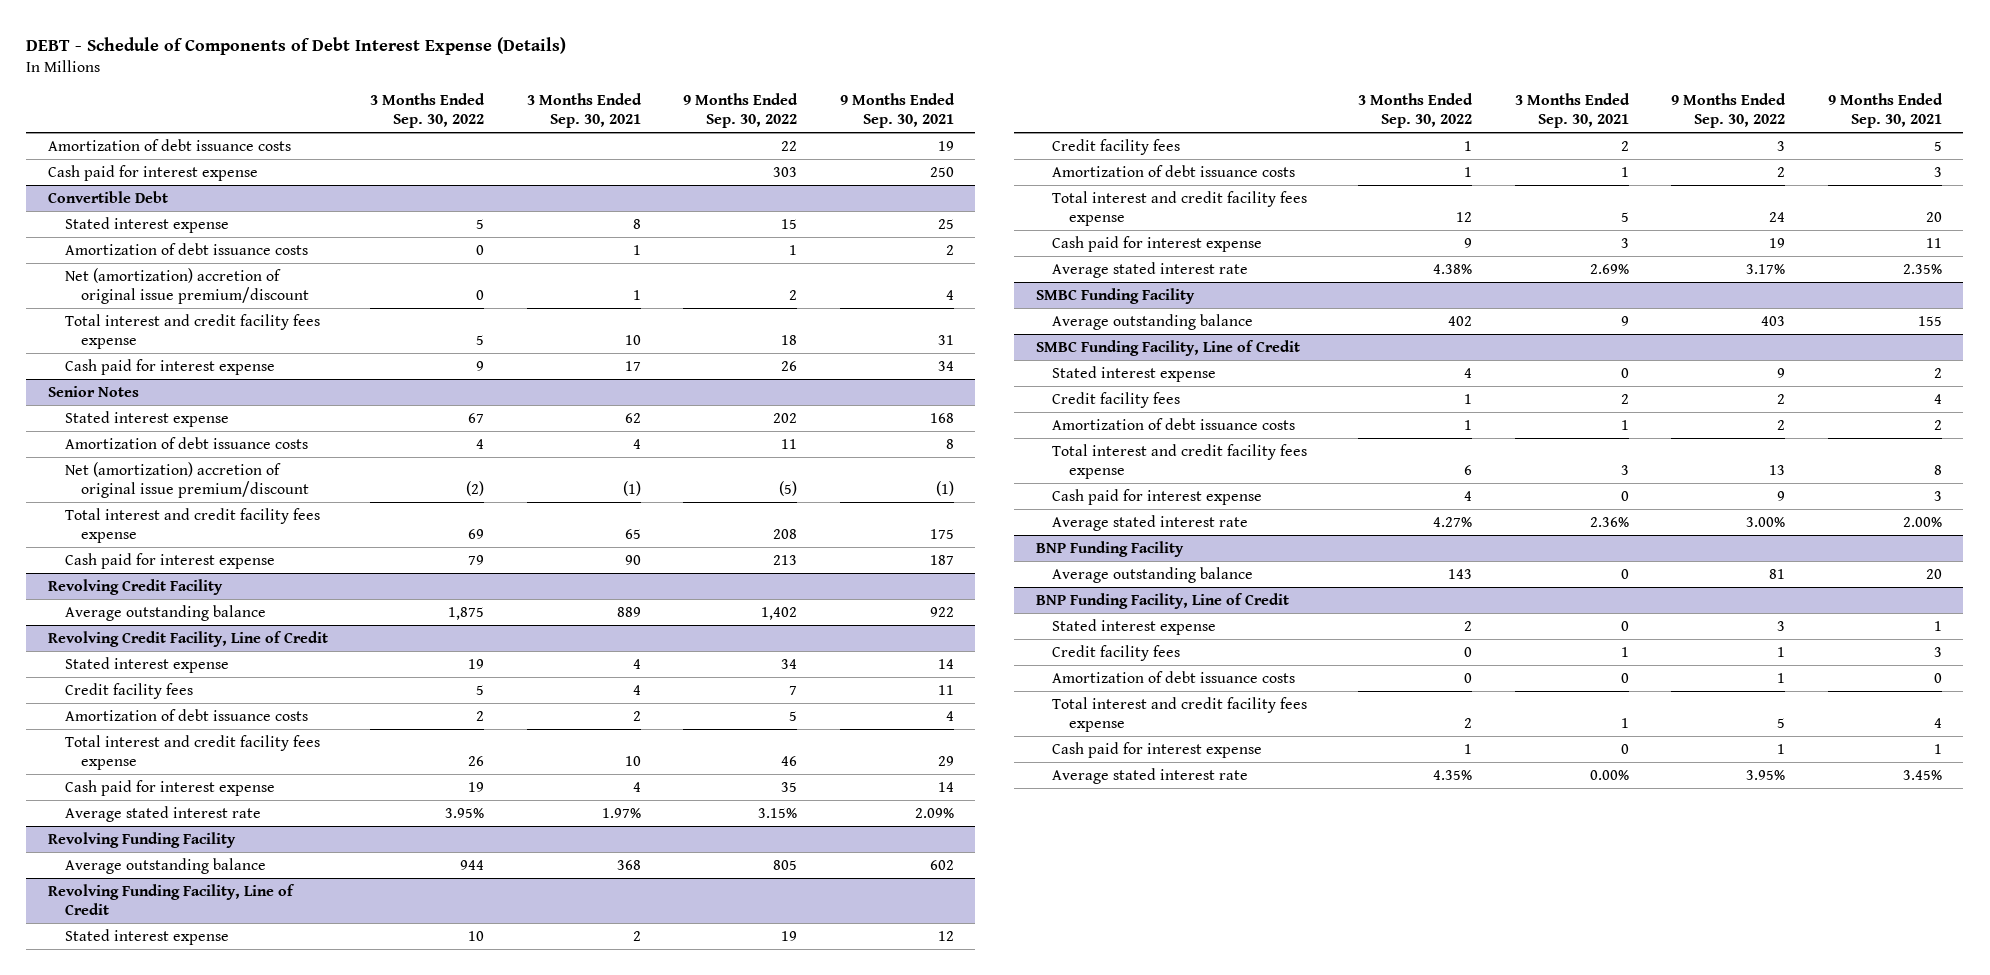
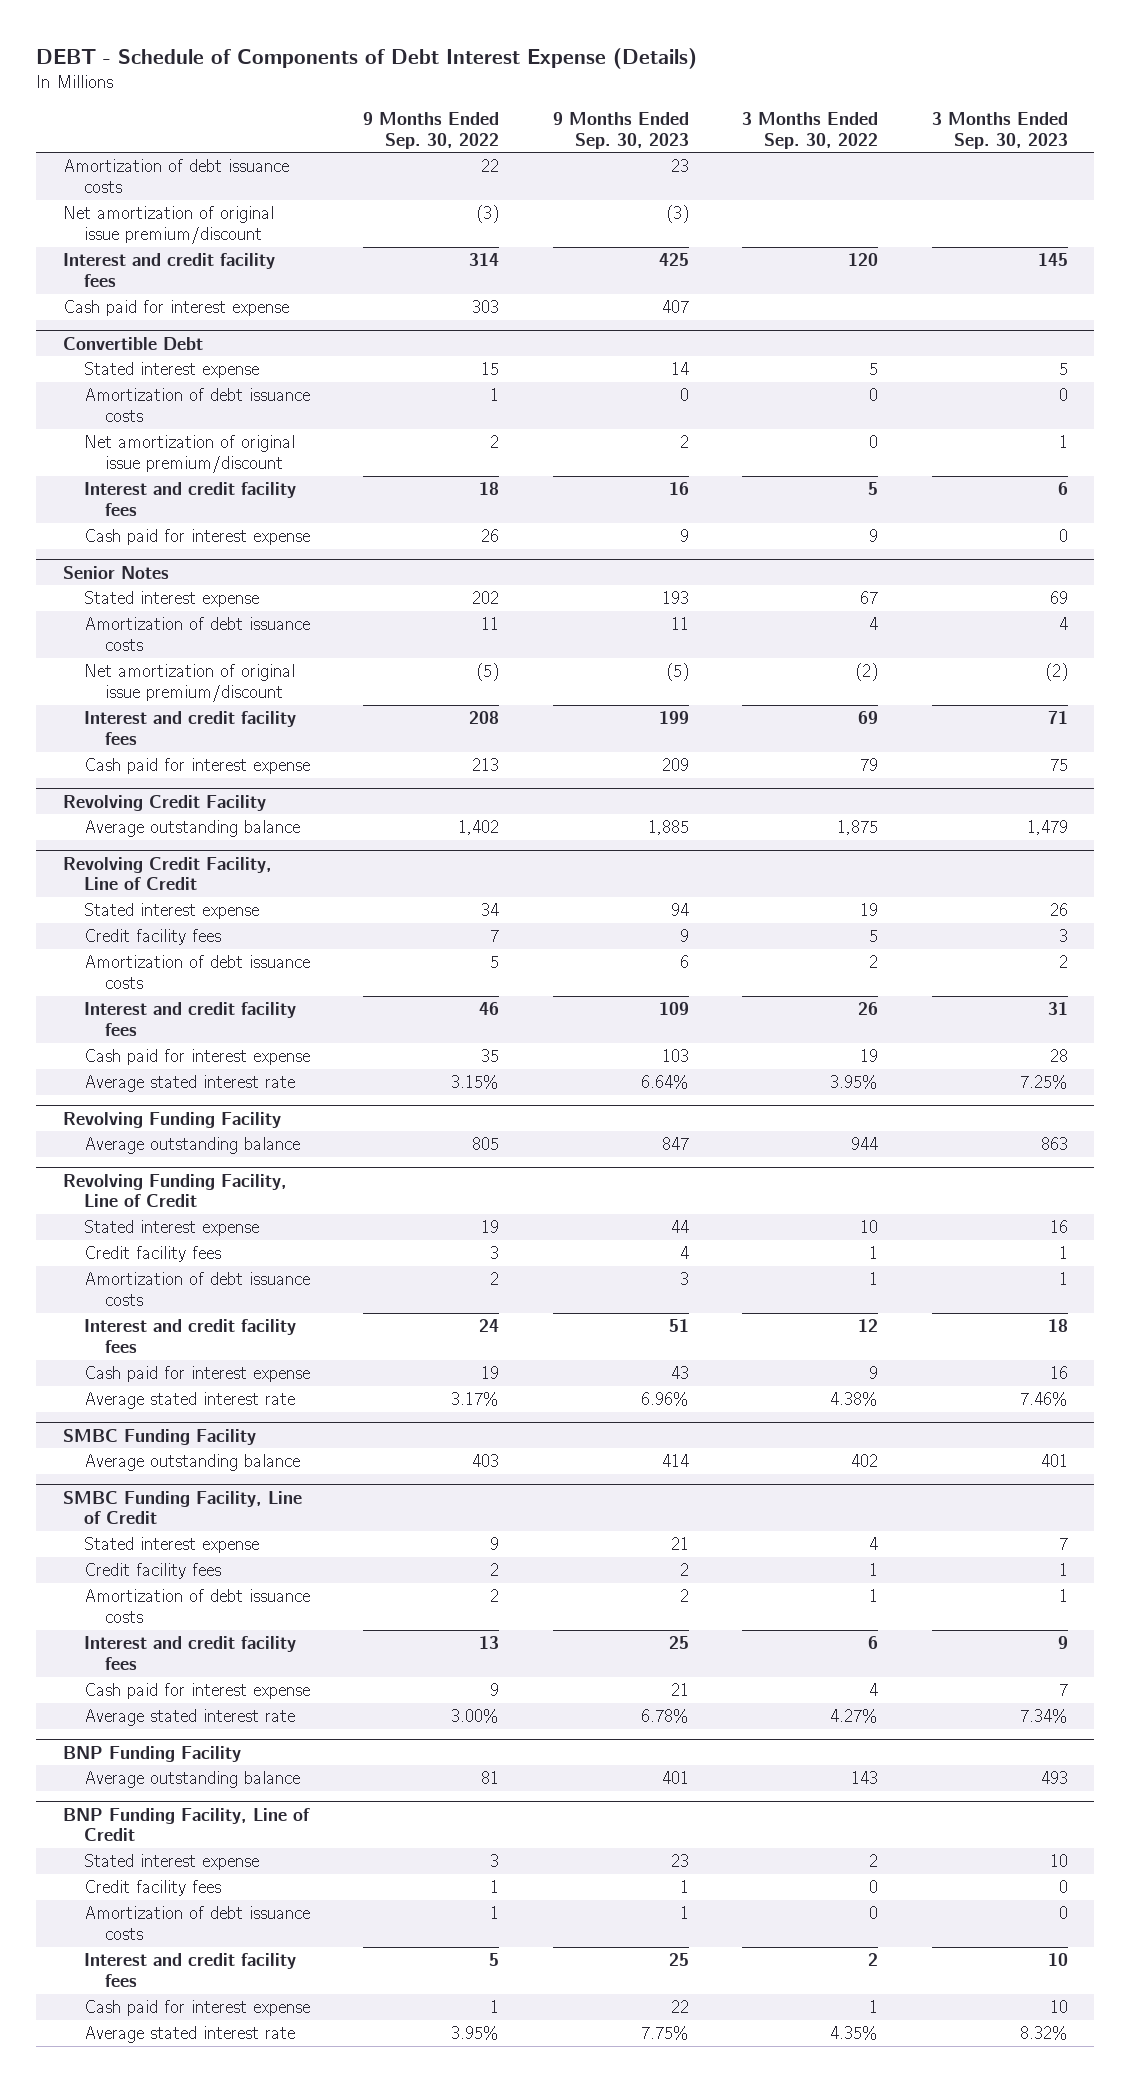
- | 3 Months Ended Sep. 30, 2022 | 3 Months Ended Sep. 30, 2021 | 9 Months Ended Sep. 30, 2022 | 9 Months Ended Sep. 30, 2021
+ | 9 Months Ended Sep. 30, 2022 | 9 Months Ended Sep. 30, 2023 | 3 Months Ended Sep. 30, 2022 | 3 Months Ended Sep. 30, 2023
+ Net amortization of original issue premium/discount | (3) | (3) | |
+ Interest and credit facility fees | 314 | 425 | 120 | 145
@ Convertible Debt
- Net (amortization) accretion of original issue premium/discount | 0 | 1 | 2 | 4
- Total interest and credit facility fees expense | 5 | 10 | 18 | 31
+ Net amortization of original issue premium/discount | 2 | 2 | 0 | 1
+ Interest and credit facility fees | 18 | 16 | 5 | 6
@ Senior Notes
- Net (amortization) accretion of original issue premium/discount | (2) | (1) | (5) | (1)
- Total interest and credit facility fees expense | 69 | 65 | 208 | 175
+ Net amortization of original issue premium/discount | (5) | (5) | (2) | (2)
+ Interest and credit facility fees | 208 | 199 | 69 | 71
@ Revolving Credit Facility, Line of Credit
- Total interest and credit facility fees expense | 26 | 10 | 46 | 29
+ Interest and credit facility fees | 46 | 109 | 26 | 31
@ Revolving Funding Facility, Line of Credit
- Total interest and credit facility fees expense | 12 | 5 | 24 | 20
+ Interest and credit facility fees | 24 | 51 | 12 | 18
@ SMBC Funding Facility, Line of Credit
- Total interest and credit facility fees expense | 6 | 3 | 13 | 8
+ Interest and credit facility fees | 13 | 25 | 6 | 9
@ BNP Funding Facility, Line of Credit
- Total interest and credit facility fees expense | 2 | 1 | 5 | 4
+ Interest and credit facility fees | 5 | 25 | 2 | 10

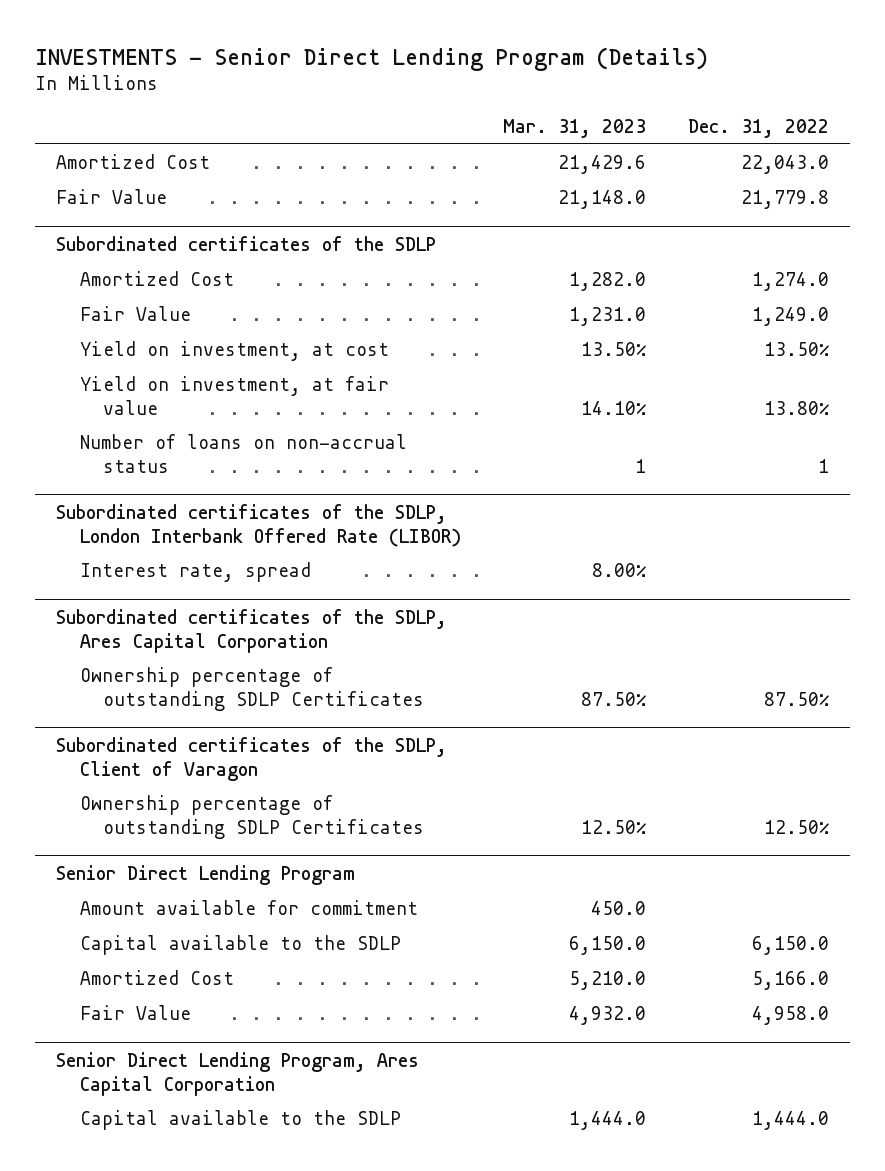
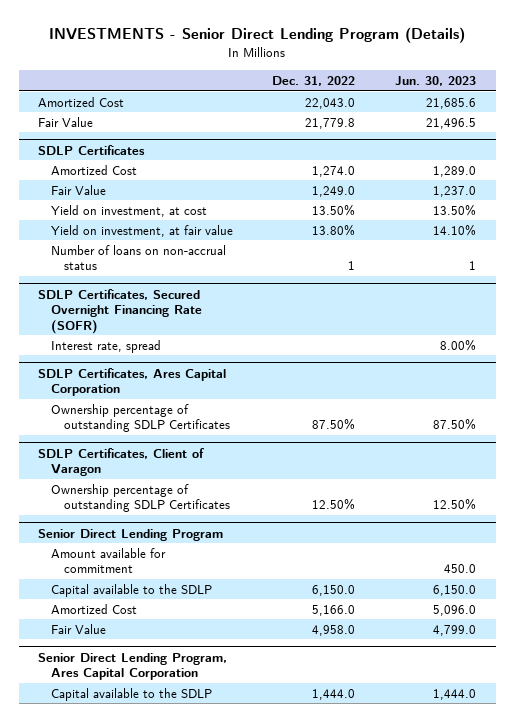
- | Mar. 31, 2023 | Dec. 31, 2022
+ | Dec. 31, 2022 | Jun. 30, 2023
- Subordinated certificates of the SDLP
+ SDLP Certificates
- Subordinated certificates of the SDLP, London Interbank Offered Rate (LIBOR)
+ SDLP Certificates, Secured Overnight Financing Rate (SOFR)
- Subordinated certificates of the SDLP, Ares Capital Corporation
+ SDLP Certificates, Ares Capital Corporation
- Subordinated certificates of the SDLP, Client of Varagon
+ SDLP Certificates, Client of Varagon

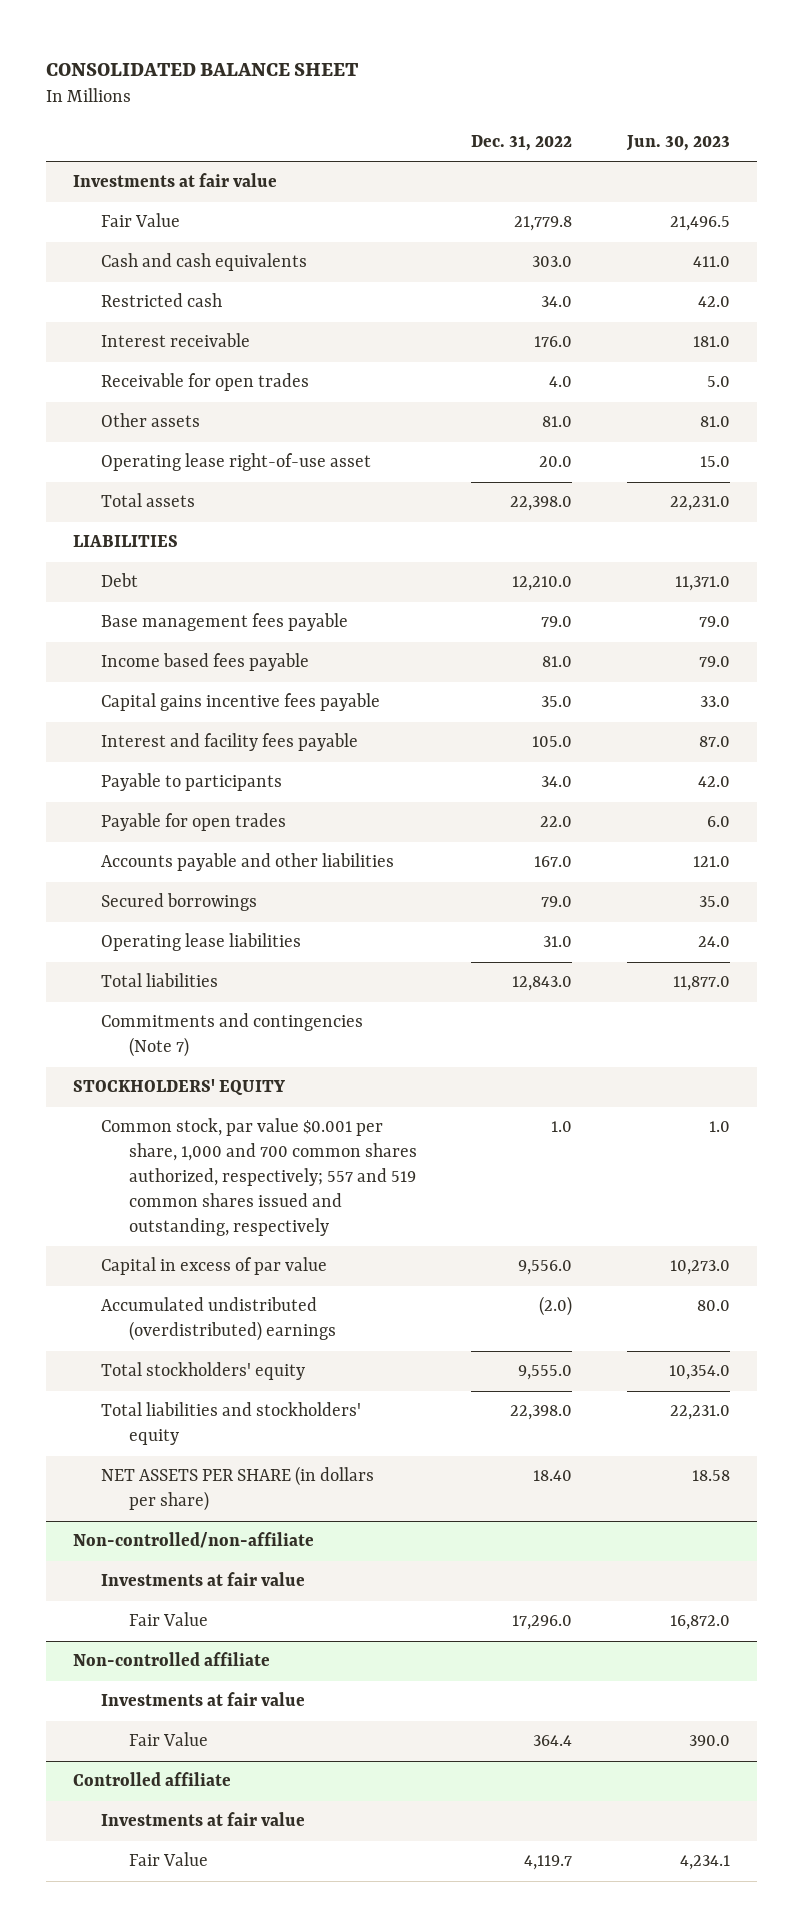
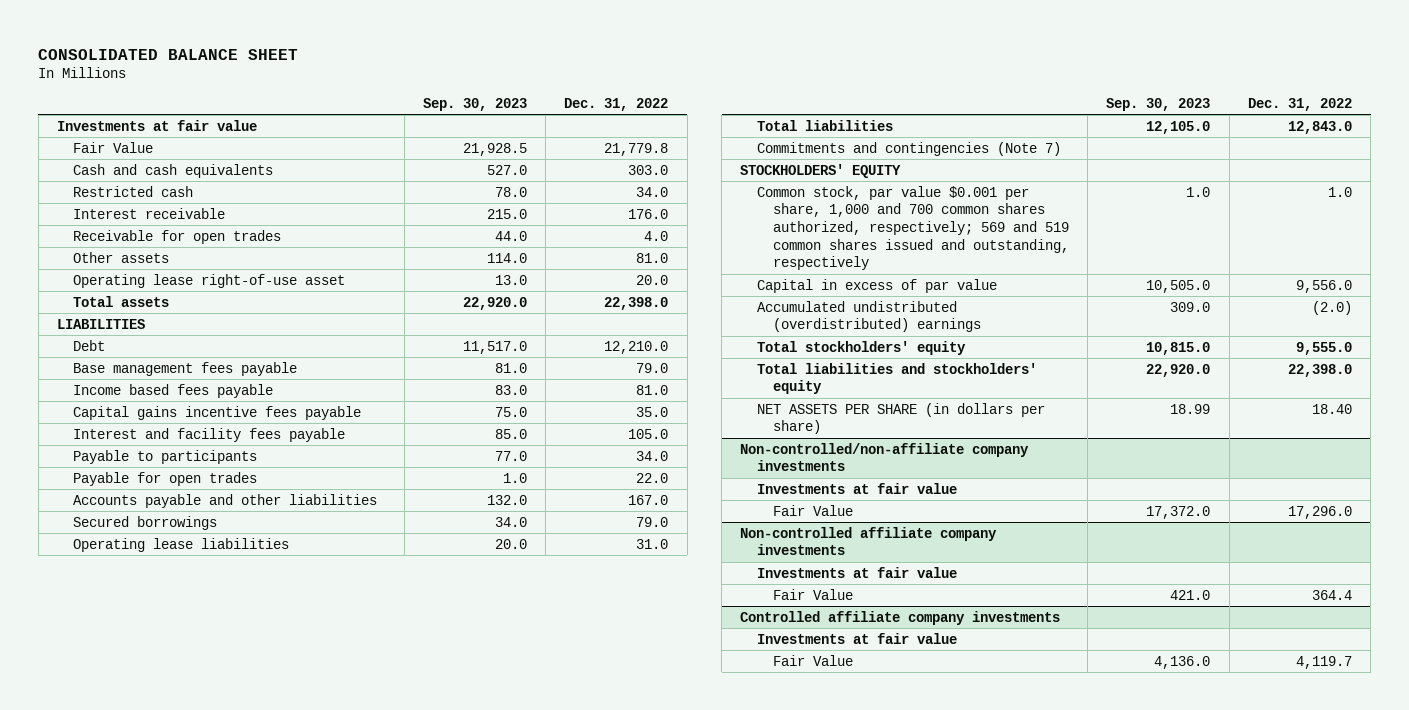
- | Dec. 31, 2022 | Jun. 30, 2023
+ | Sep. 30, 2023 | Dec. 31, 2022
- Common stock, par value $0.001 per share, 1,000 and 700 common shares authorized, respectively; 557 and 519 common shares issued and outstanding, respectively | 1.0 | 1.0
+ Common stock, par value $0.001 per share, 1,000 and 700 common shares authorized, respectively; 569 and 519 common shares issued and outstanding, respectively | 1.0 | 1.0
- Non-controlled/non-affiliate
+ Non-controlled/non-affiliate company investments
- Non-controlled affiliate
+ Non-controlled affiliate company investments
- Controlled affiliate
+ Controlled affiliate company investments

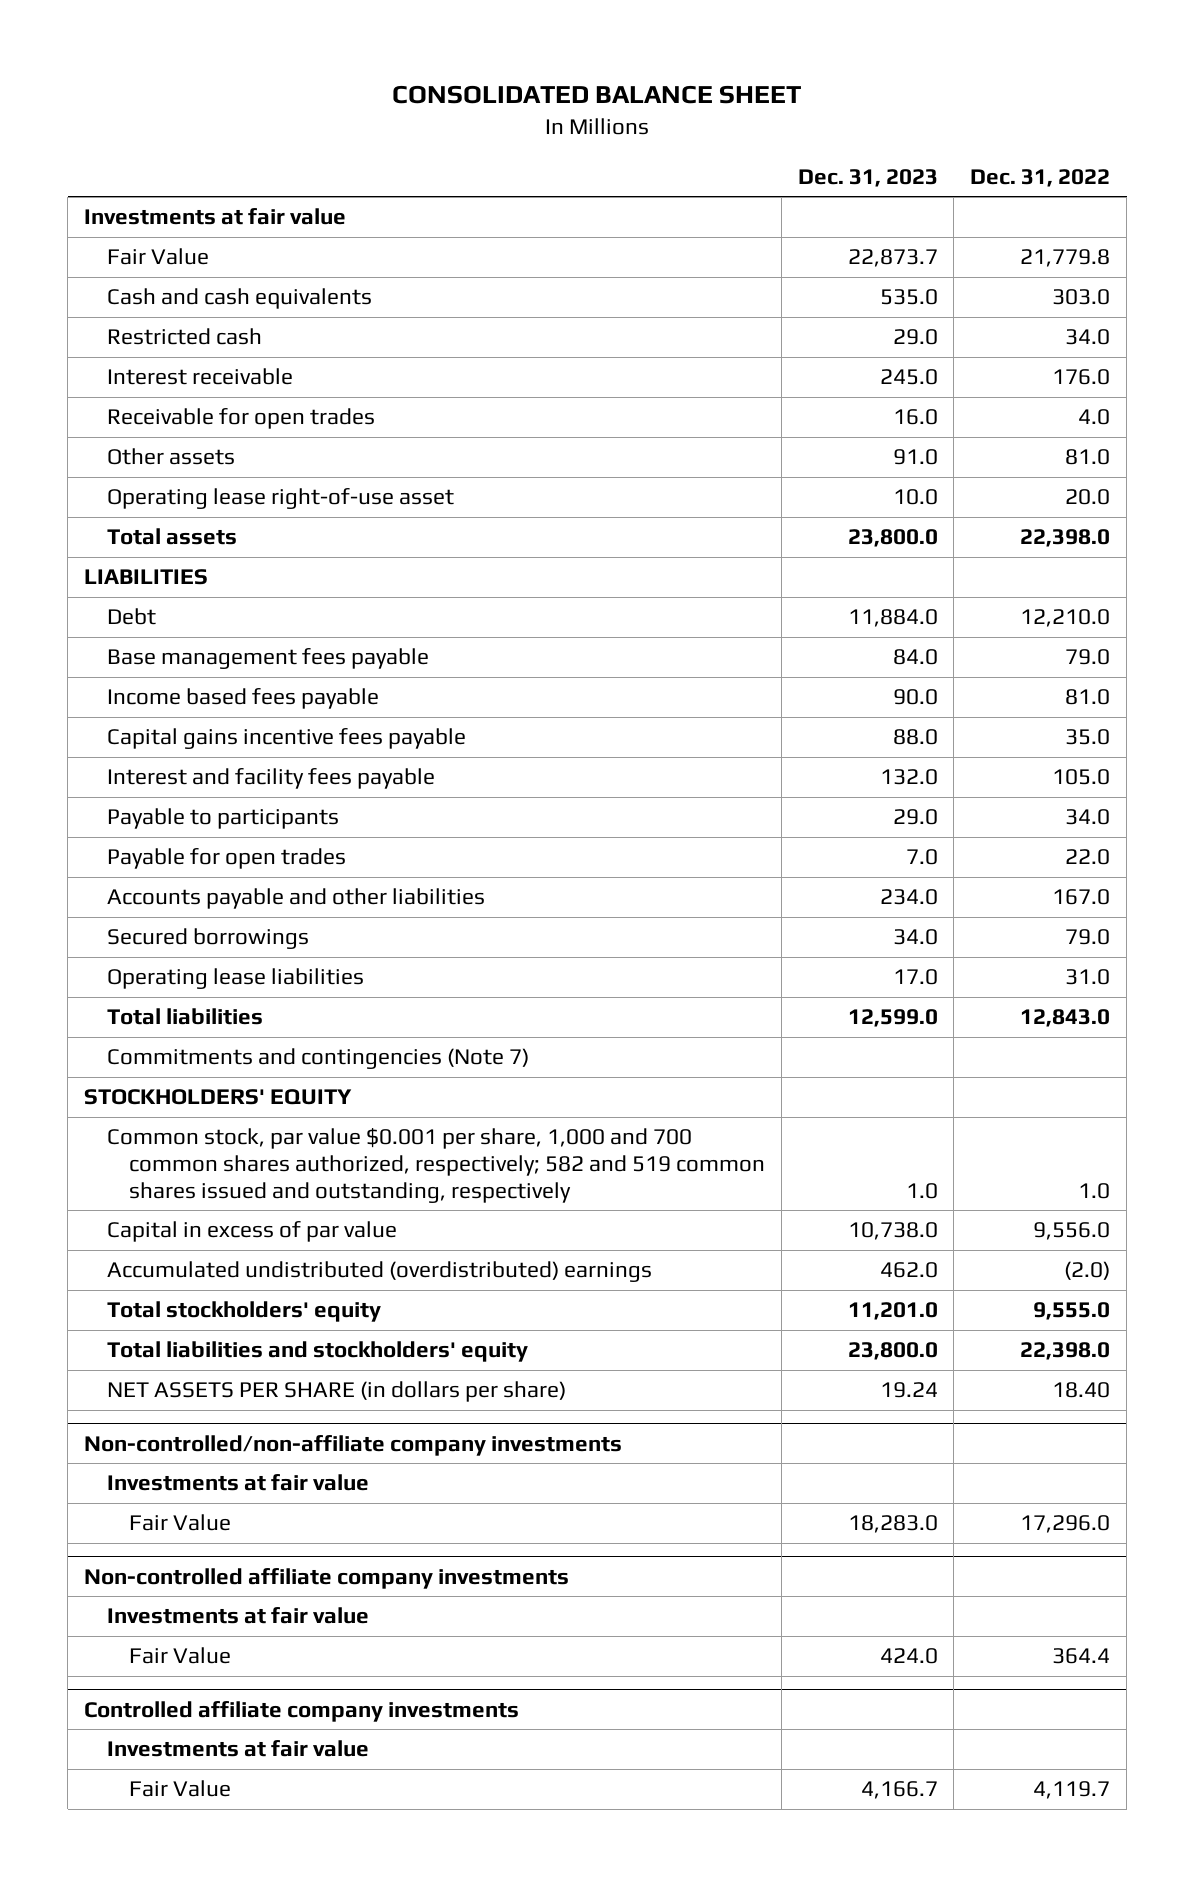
- | Sep. 30, 2023 | Dec. 31, 2022
+ | Dec. 31, 2023 | Dec. 31, 2022
- Common stock, par value $0.001 per share, 1,000 and 700 common shares authorized, respectively; 569 and 519 common shares issued and outstanding, respectively | 1.0 | 1.0
+ Common stock, par value $0.001 per share, 1,000 and 700 common shares authorized, respectively; 582 and 519 common shares issued and outstanding, respectively | 1.0 | 1.0

